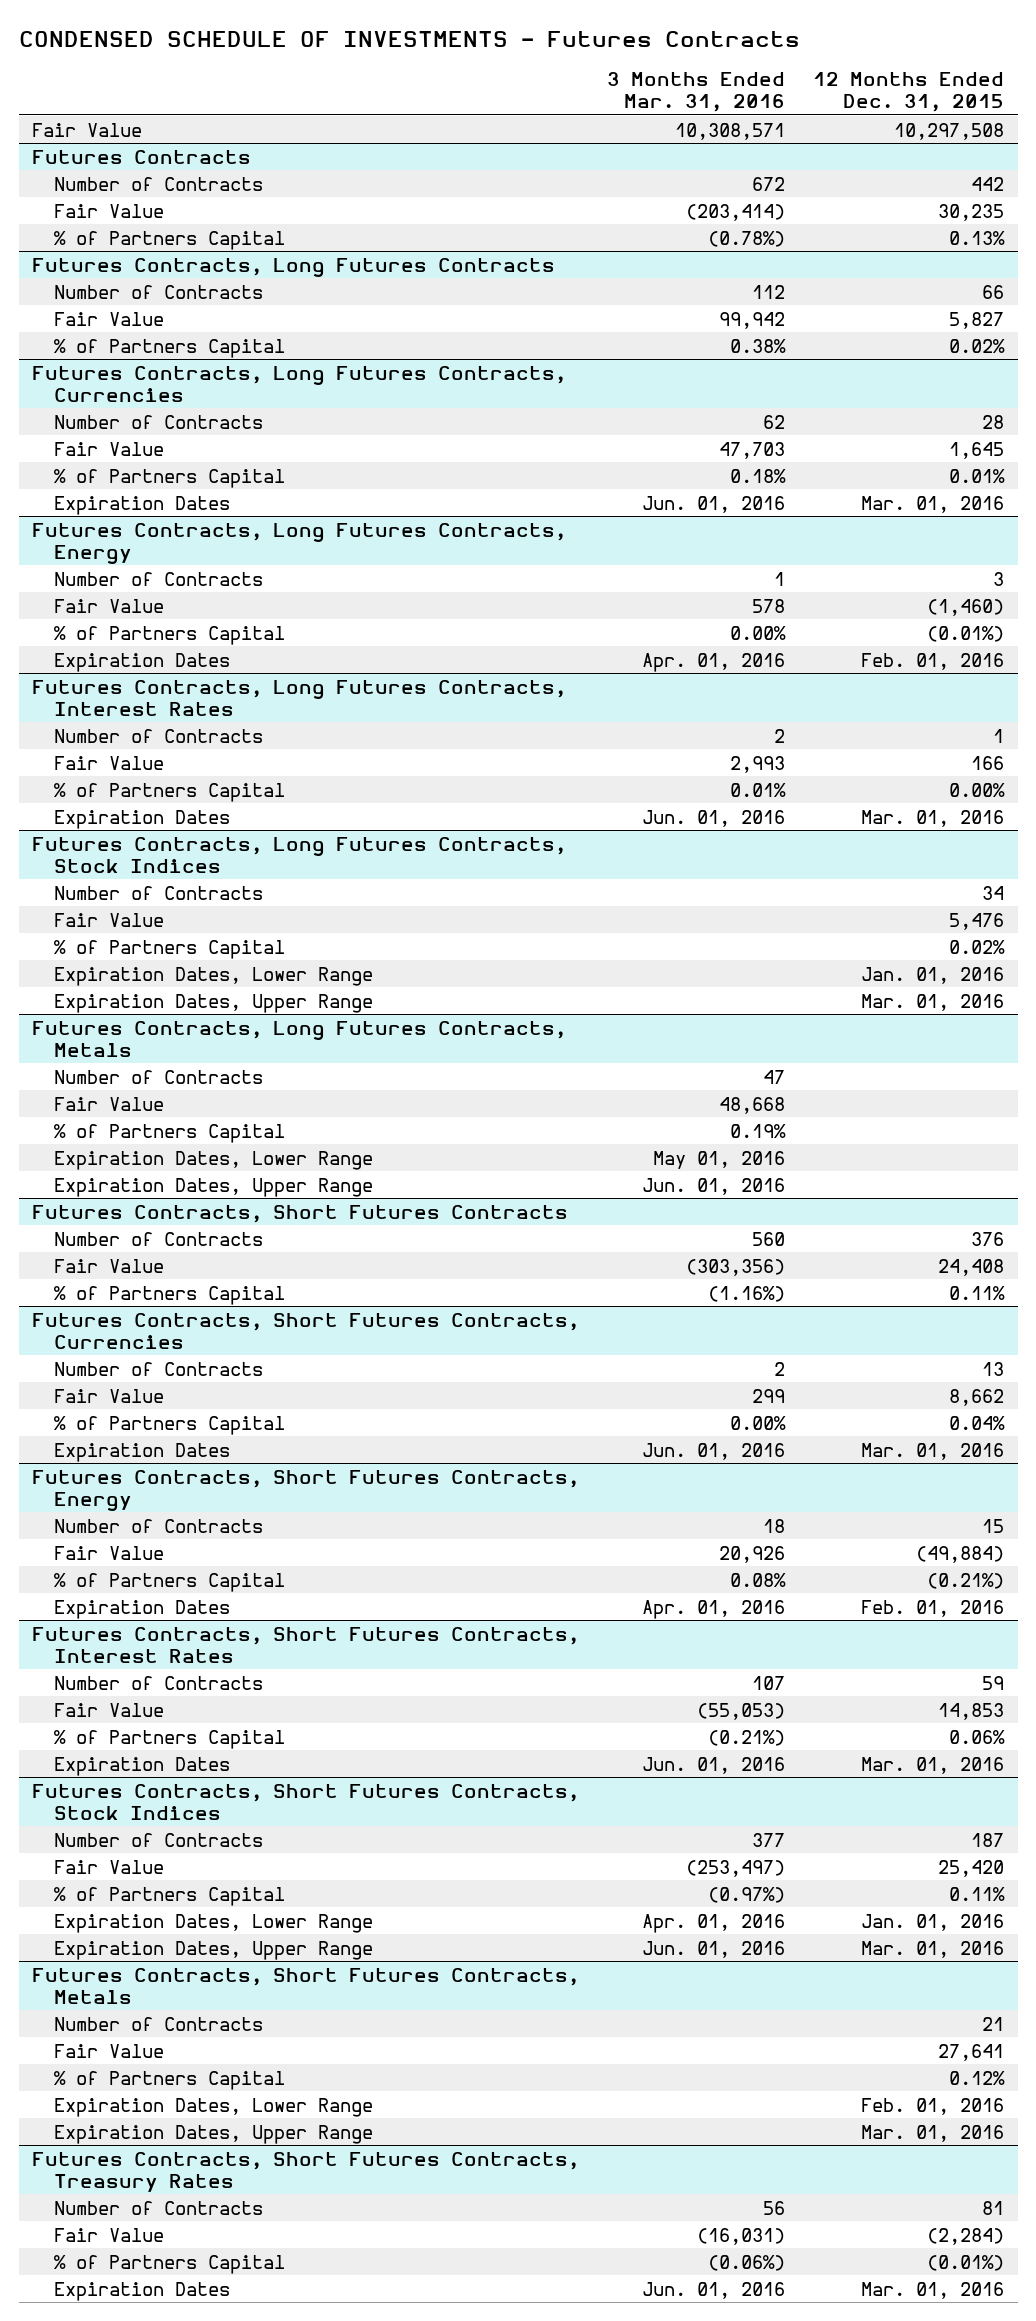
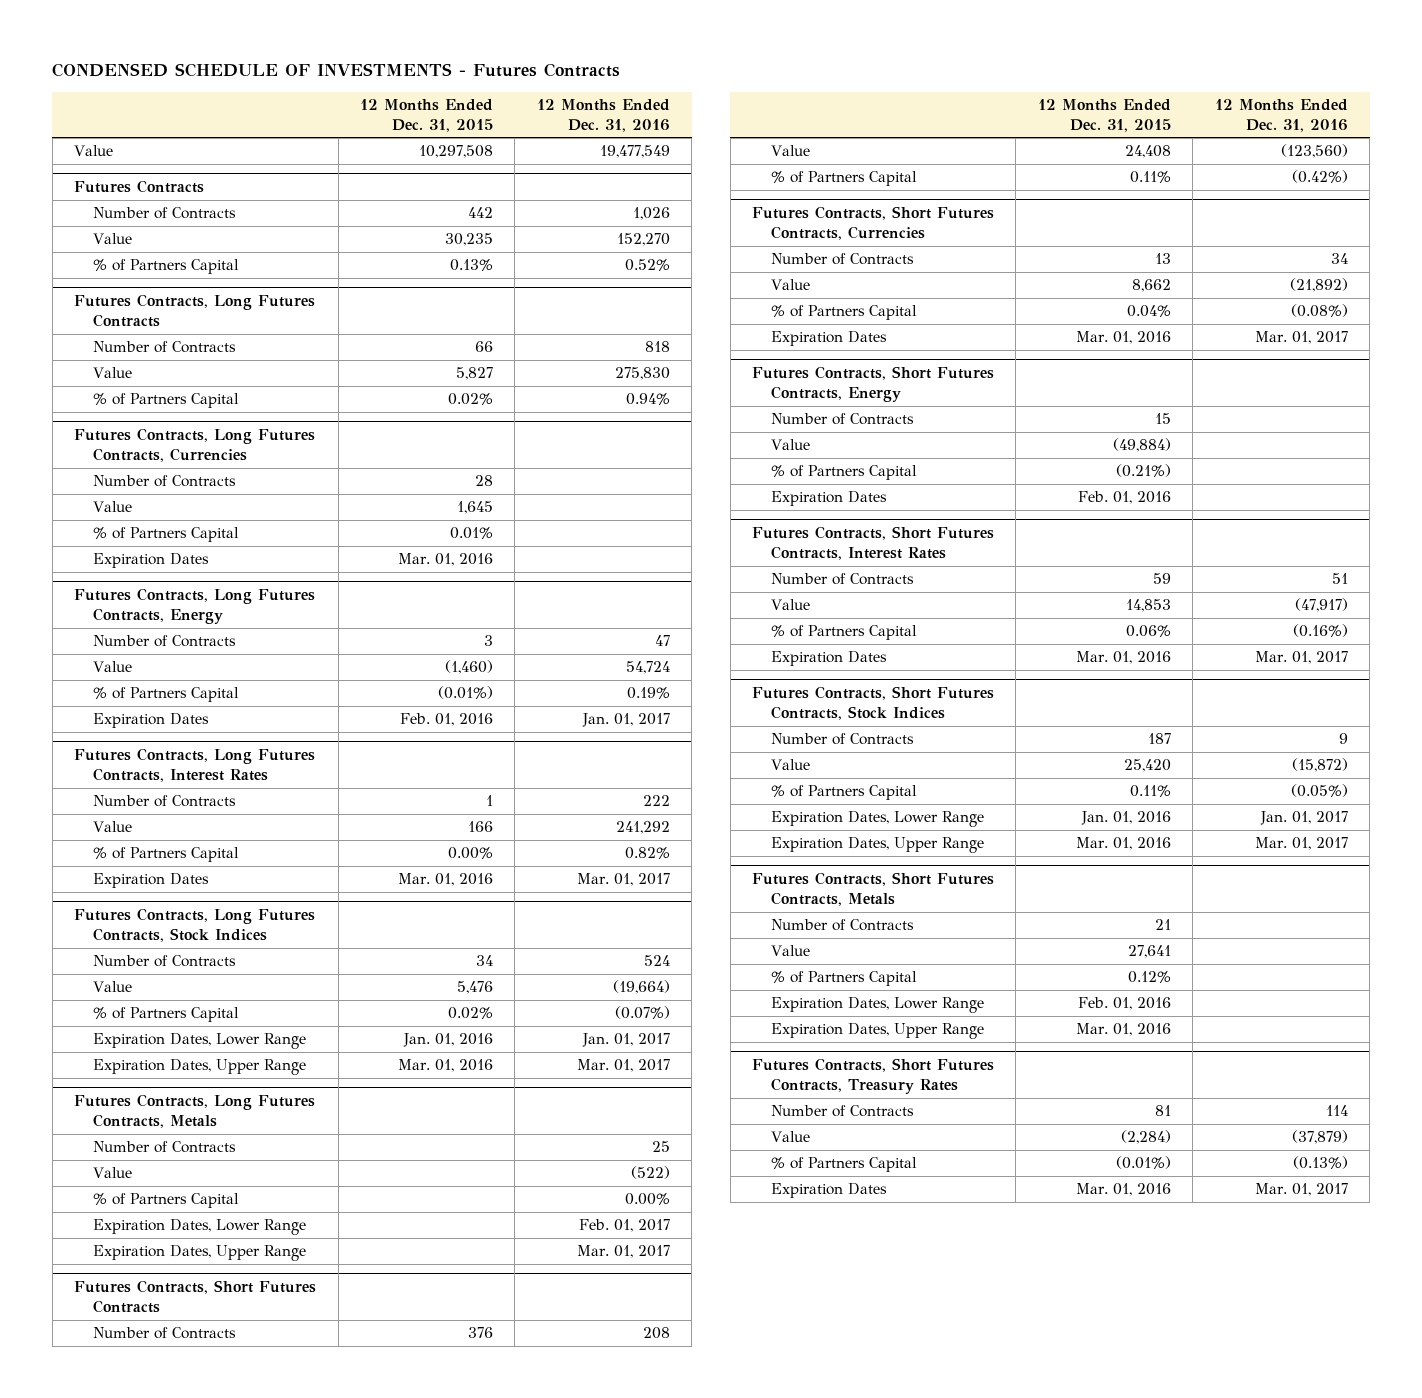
- | 3 Months Ended Mar. 31, 2016 | 12 Months Ended Dec. 31, 2015
+ | 12 Months Ended Dec. 31, 2015 | 12 Months Ended Dec. 31, 2016
- Fair Value | 10,308,571 | 10,297,508
+ Value | 10,297,508 | 19,477,549
@ Futures Contracts
- Fair Value | (203,414) | 30,235
+ Value | 30,235 | 152,270
@ Futures Contracts, Long Futures Contracts
- Fair Value | 99,942 | 5,827
+ Value | 5,827 | 275,830
@ Futures Contracts, Long Futures Contracts, Currencies
- Fair Value | 47,703 | 1,645
+ Value | 1,645 |
@ Futures Contracts, Long Futures Contracts, Energy
- Fair Value | 578 | (1,460)
+ Value | (1,460) | 54,724
@ Futures Contracts, Long Futures Contracts, Interest Rates
- Fair Value | 2,993 | 166
+ Value | 166 | 241,292
@ Futures Contracts, Long Futures Contracts, Stock Indices
- Fair Value | | 5,476
+ Value | 5,476 | (19,664)
@ Futures Contracts, Long Futures Contracts, Metals
- Fair Value | 48,668 |
+ Value | | (522)
@ Futures Contracts, Short Futures Contracts
- Fair Value | (303,356) | 24,408
+ Value | 24,408 | (123,560)
@ Futures Contracts, Short Futures Contracts, Currencies
- Fair Value | 299 | 8,662
+ Value | 8,662 | (21,892)
@ Futures Contracts, Short Futures Contracts, Energy
- Fair Value | 20,926 | (49,884)
+ Value | (49,884) |
@ Futures Contracts, Short Futures Contracts, Interest Rates
- Fair Value | (55,053) | 14,853
+ Value | 14,853 | (47,917)
@ Futures Contracts, Short Futures Contracts, Stock Indices
- Fair Value | (253,497) | 25,420
+ Value | 25,420 | (15,872)
@ Futures Contracts, Short Futures Contracts, Metals
- Fair Value | | 27,641
+ Value | 27,641 |
@ Futures Contracts, Short Futures Contracts, Treasury Rates
- Fair Value | (16,031) | (2,284)
+ Value | (2,284) | (37,879)

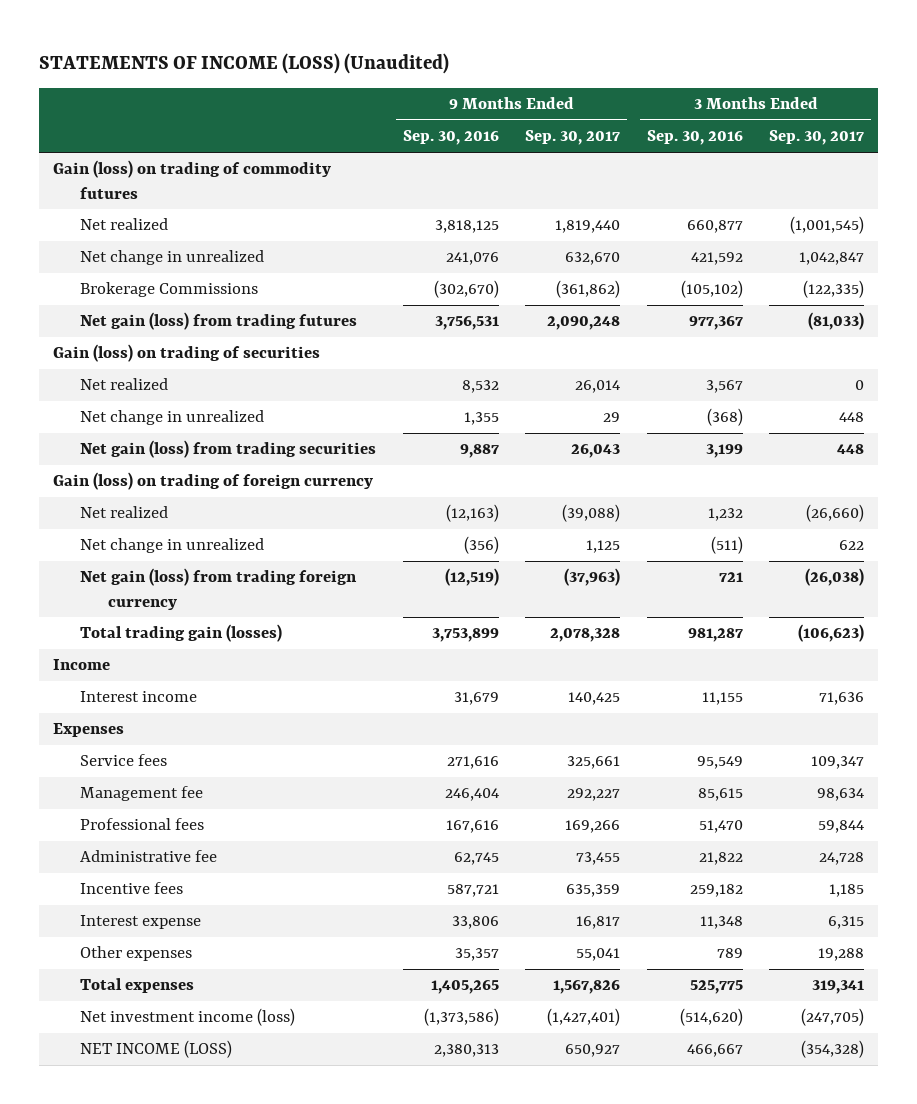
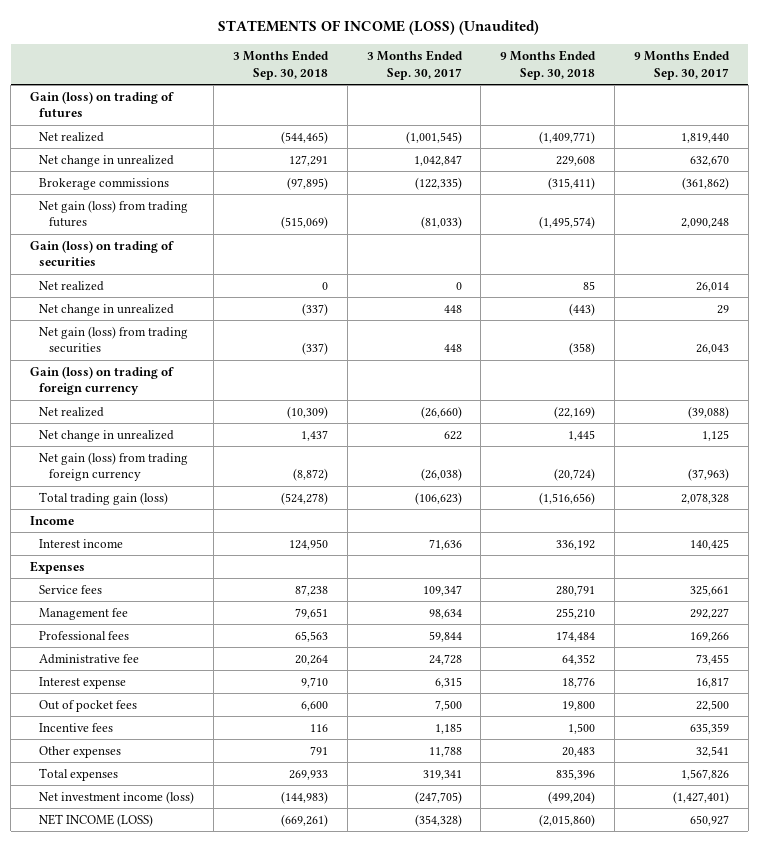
- | 9 Months Ended Sep. 30, 2016 | 9 Months Ended Sep. 30, 2017 | 3 Months Ended Sep. 30, 2016 | 3 Months Ended Sep. 30, 2017
+ | 3 Months Ended Sep. 30, 2018 | 3 Months Ended Sep. 30, 2017 | 9 Months Ended Sep. 30, 2018 | 9 Months Ended Sep. 30, 2017
- Gain (loss) on trading of commodity futures
+ Gain (loss) on trading of futures
- Brokerage Commissions | (302,670) | (361,862) | (105,102) | (122,335)
+ Brokerage commissions | (97,895) | (122,335) | (315,411) | (361,862)
- Total trading gain (losses) | 3,753,899 | 2,078,328 | 981,287 | (106,623)
+ Total trading gain (loss) | (524,278) | (106,623) | (1,516,656) | 2,078,328
- Other expenses | 35,357 | 55,041 | 789 | 19,288
+ Out of pocket fees | 6,600 | 7,500 | 19,800 | 22,500
moved down: Incentive fees | 116 | 1,185 | 1,500 | 635,359
+ Other expenses | 791 | 11,788 | 20,483 | 32,541

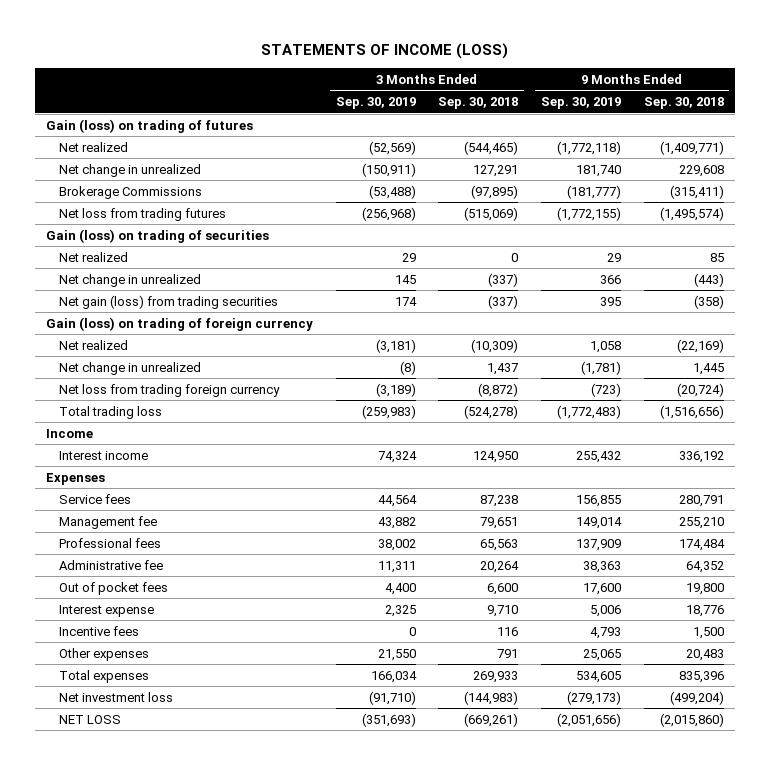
- STATEMENTS OF INCOME (LOSS) (Unaudited)
+ STATEMENTS OF INCOME (LOSS)
- | 3 Months Ended Sep. 30, 2018 | 3 Months Ended Sep. 30, 2017 | 9 Months Ended Sep. 30, 2018 | 9 Months Ended Sep. 30, 2017
+ | 3 Months Ended Sep. 30, 2019 | 3 Months Ended Sep. 30, 2018 | 9 Months Ended Sep. 30, 2019 | 9 Months Ended Sep. 30, 2018
- Brokerage commissions | (97,895) | (122,335) | (315,411) | (361,862)
- Net gain (loss) from trading futures | (515,069) | (81,033) | (1,495,574) | 2,090,248
+ Brokerage Commissions | (53,488) | (97,895) | (181,777) | (315,411)
+ Net loss from trading futures | (256,968) | (515,069) | (1,772,155) | (1,495,574)
- Net gain (loss) from trading foreign currency | (8,872) | (26,038) | (20,724) | (37,963)
- Total trading gain (loss) | (524,278) | (106,623) | (1,516,656) | 2,078,328
+ Net loss from trading foreign currency | (3,189) | (8,872) | (723) | (20,724)
+ Total trading loss | (259,983) | (524,278) | (1,772,483) | (1,516,656)
moved down: Interest expense | 2,325 | 9,710 | 5,006 | 18,776
- Net investment income (loss) | (144,983) | (247,705) | (499,204) | (1,427,401)
- NET INCOME (LOSS) | (669,261) | (354,328) | (2,015,860) | 650,927
+ Net investment loss | (91,710) | (144,983) | (279,173) | (499,204)
+ NET LOSS | (351,693) | (669,261) | (2,051,656) | (2,015,860)

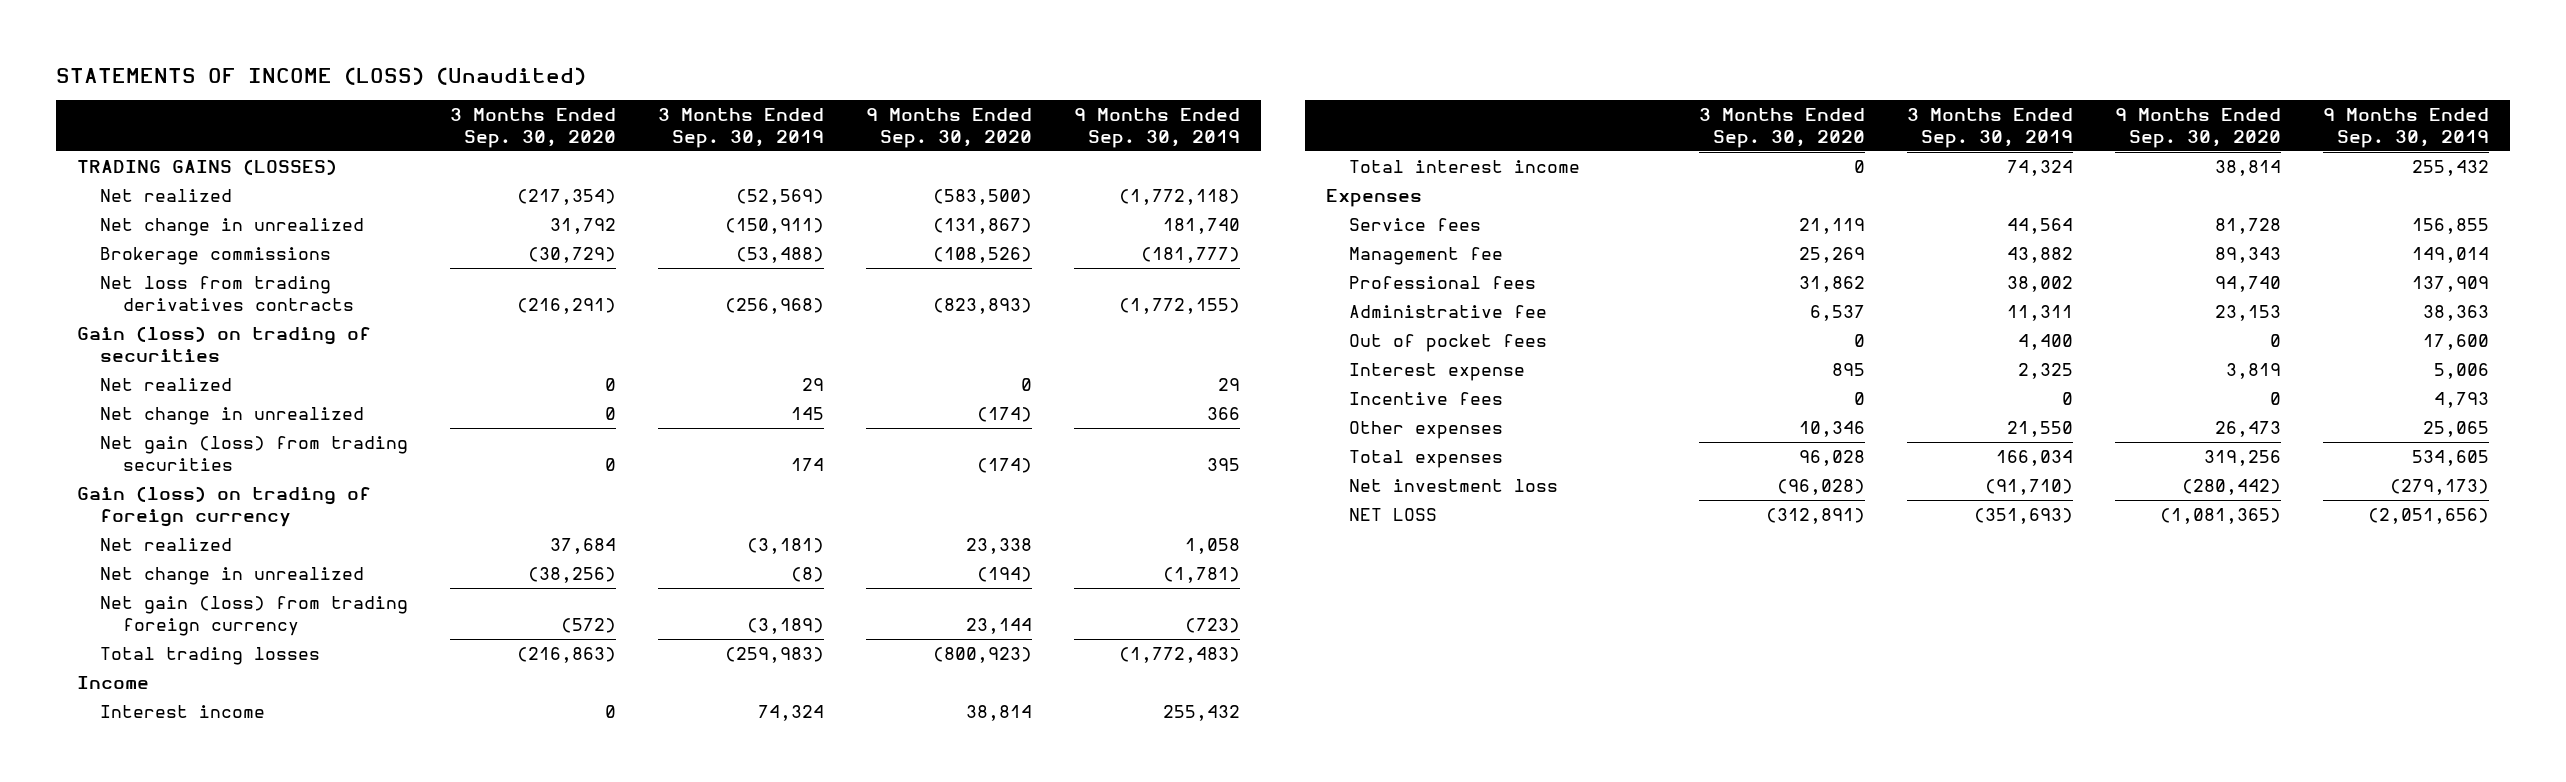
- STATEMENTS OF INCOME (LOSS)
+ STATEMENTS OF INCOME (LOSS) (Unaudited)
- | 3 Months Ended Sep. 30, 2019 | 3 Months Ended Sep. 30, 2018 | 9 Months Ended Sep. 30, 2019 | 9 Months Ended Sep. 30, 2018
+ | 3 Months Ended Sep. 30, 2020 | 3 Months Ended Sep. 30, 2019 | 9 Months Ended Sep. 30, 2020 | 9 Months Ended Sep. 30, 2019
- Gain (loss) on trading of futures
+ TRADING GAINS (LOSSES)
- Brokerage Commissions | (53,488) | (97,895) | (181,777) | (315,411)
- Net loss from trading futures | (256,968) | (515,069) | (1,772,155) | (1,495,574)
+ Brokerage commissions | (30,729) | (53,488) | (108,526) | (181,777)
+ Net loss from trading derivatives contracts | (216,291) | (256,968) | (823,893) | (1,772,155)
- Net loss from trading foreign currency | (3,189) | (8,872) | (723) | (20,724)
- Total trading loss | (259,983) | (524,278) | (1,772,483) | (1,516,656)
+ Net gain (loss) from trading foreign currency | (572) | (3,189) | 23,144 | (723)
+ Total trading losses | (216,863) | (259,983) | (800,923) | (1,772,483)
+ Total interest income | 0 | 74,324 | 38,814 | 255,432

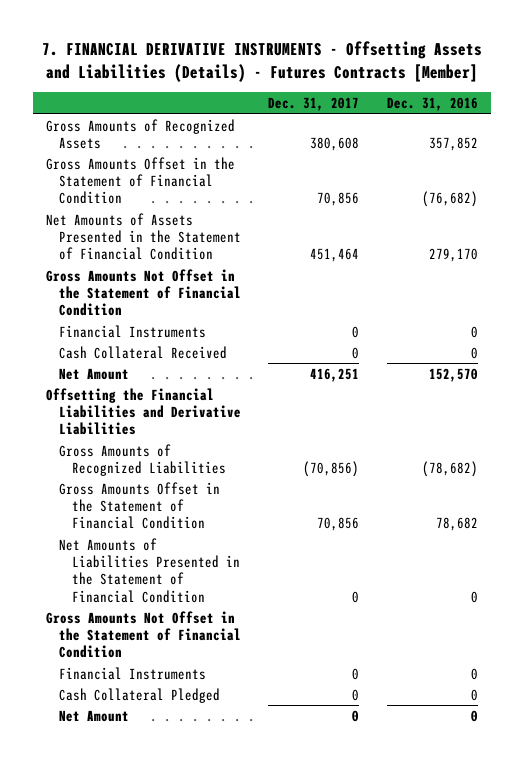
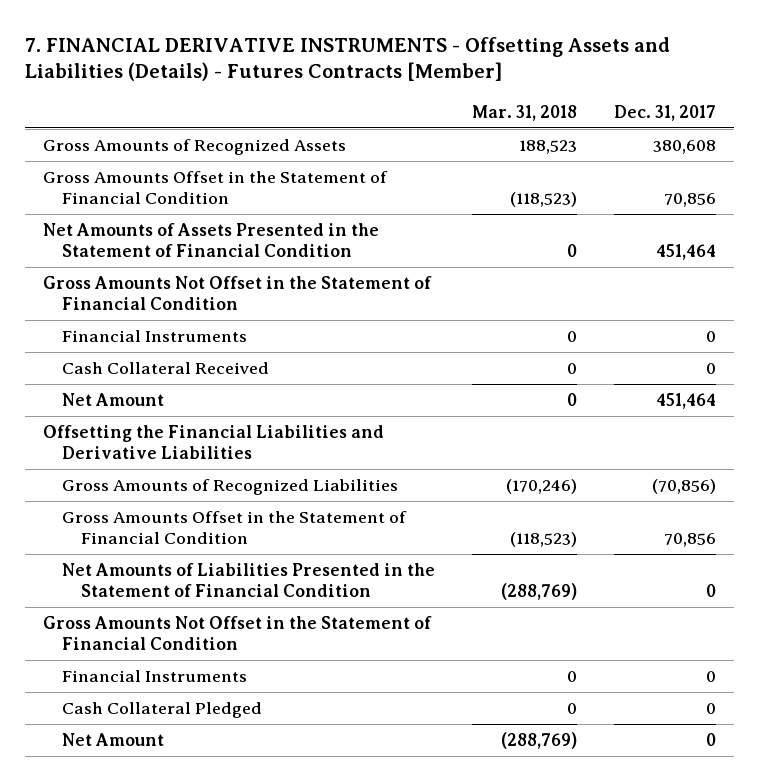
- | Dec. 31, 2017 | Dec. 31, 2016
+ | Mar. 31, 2018 | Dec. 31, 2017
- Net Amount | 416,251 | 152,570
+ Net Amount | 0 | 451,464

